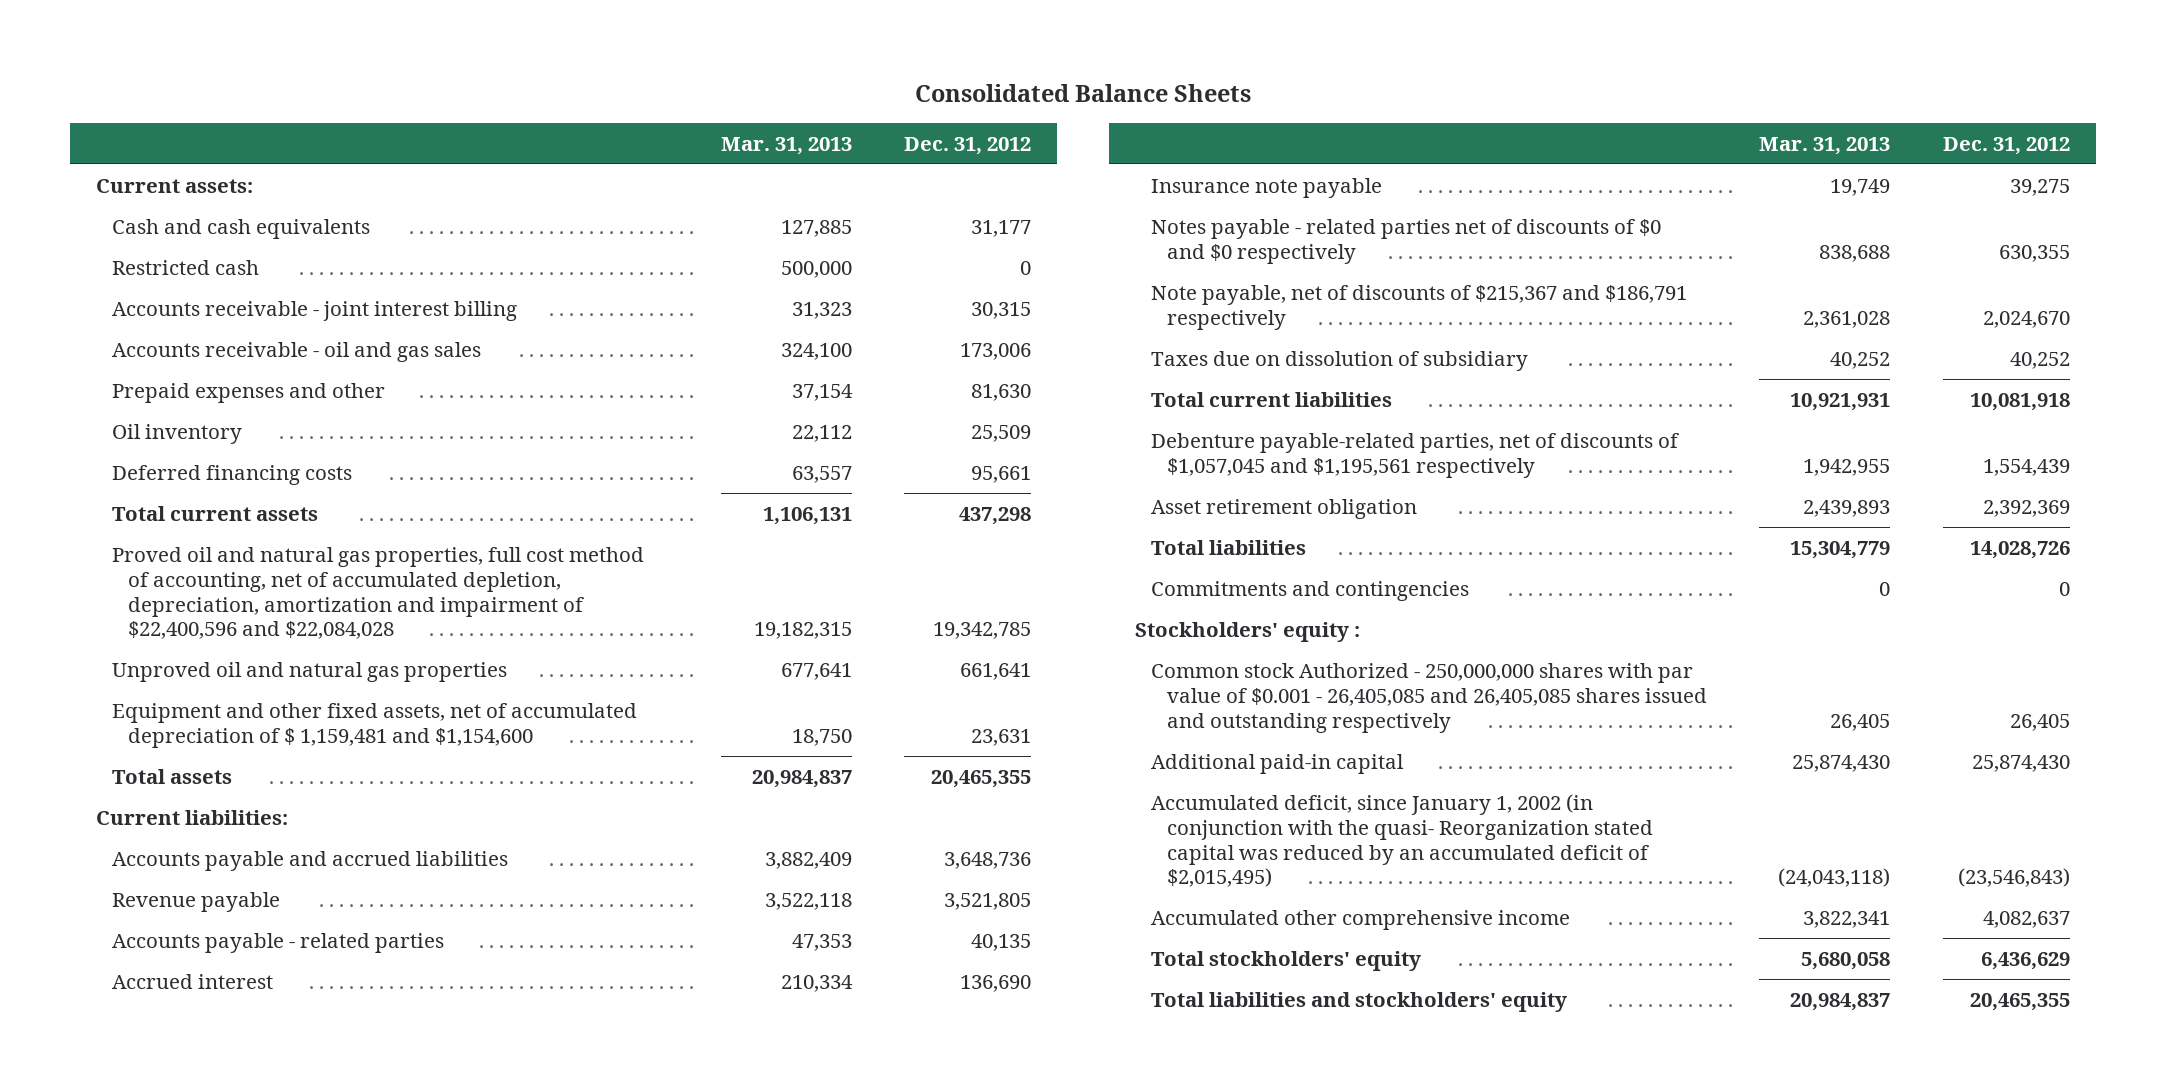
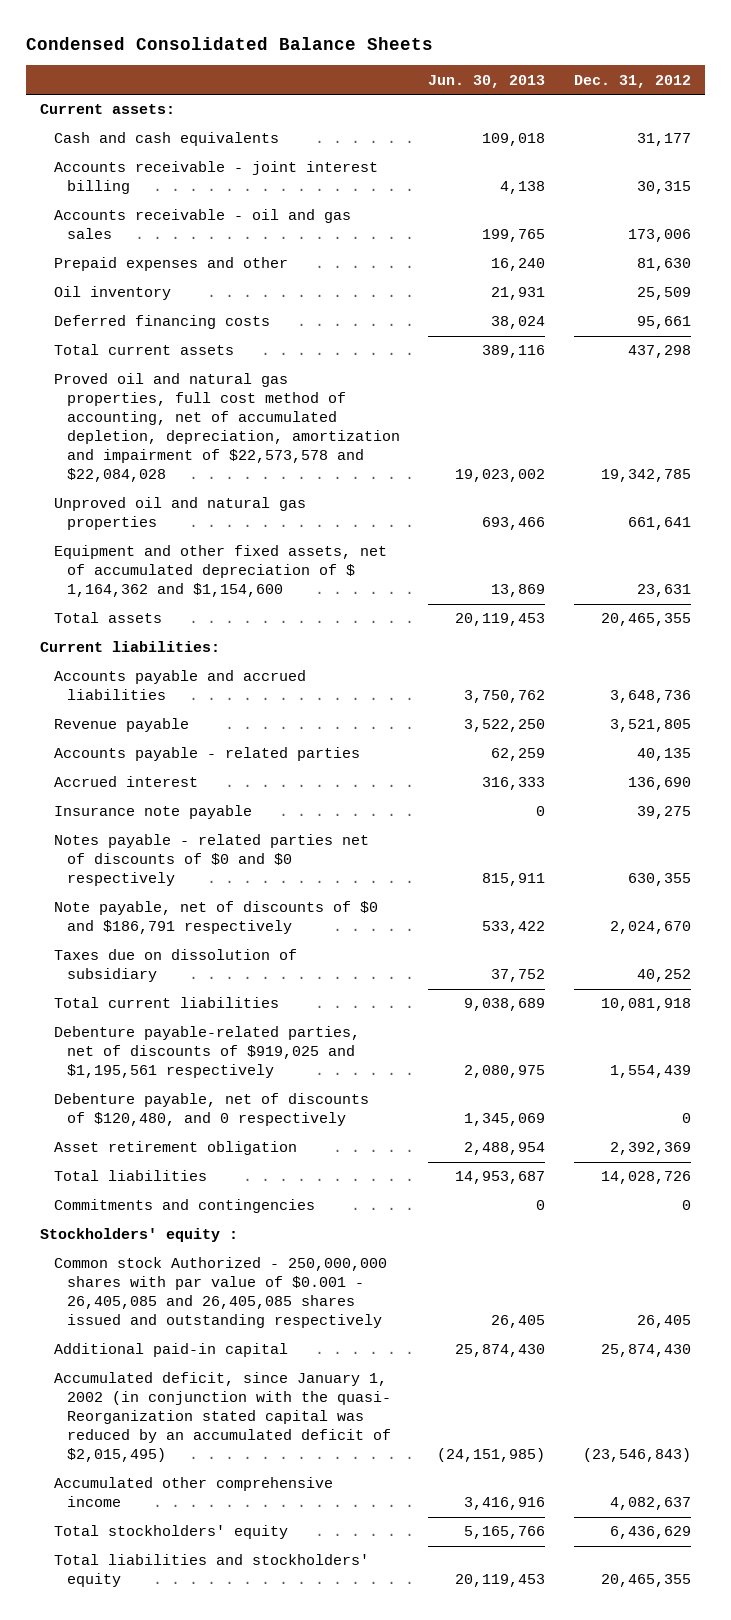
- Consolidated Balance Sheets
+ Condensed Consolidated Balance Sheets
- | Mar. 31, 2013 | Dec. 31, 2012
+ | Jun. 30, 2013 | Dec. 31, 2012
- Restricted cash | 500,000 | 0
- Proved oil and natural gas properties, full cost method of accounting, net of accumulated depletion, depreciation, amortization and impairment of $22,400,596 and $22,084,028 | 19,182,315 | 19,342,785
+ Proved oil and natural gas properties, full cost method of accounting, net of accumulated depletion, depreciation, amortization and impairment of $22,573,578 and $22,084,028 | 19,023,002 | 19,342,785
- Equipment and other fixed assets, net of accumulated depreciation of $ 1,159,481 and $1,154,600 | 18,750 | 23,631
+ Equipment and other fixed assets, net of accumulated depreciation of $ 1,164,362 and $1,154,600 | 13,869 | 23,631
- Note payable, net of discounts of $215,367 and $186,791 respectively | 2,361,028 | 2,024,670
+ Note payable, net of discounts of $0 and $186,791 respectively | 533,422 | 2,024,670
- Debenture payable-related parties, net of discounts of $1,057,045 and $1,195,561 respectively | 1,942,955 | 1,554,439
+ Debenture payable-related parties, net of discounts of $919,025 and $1,195,561 respectively | 2,080,975 | 1,554,439
+ Debenture payable, net of discounts of $120,480, and 0 respectively | 1,345,069 | 0

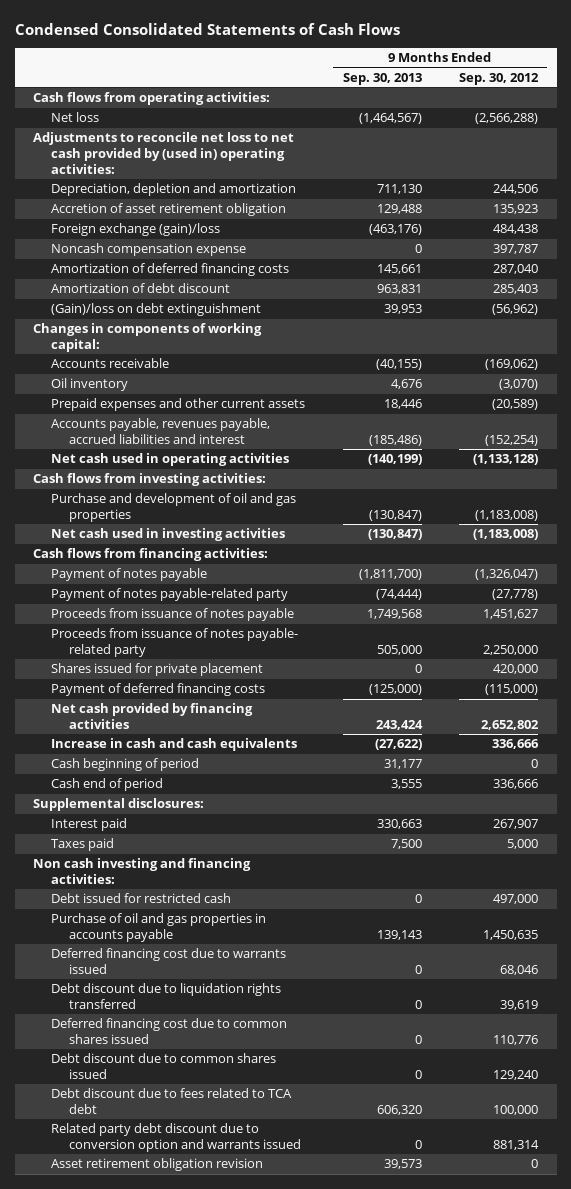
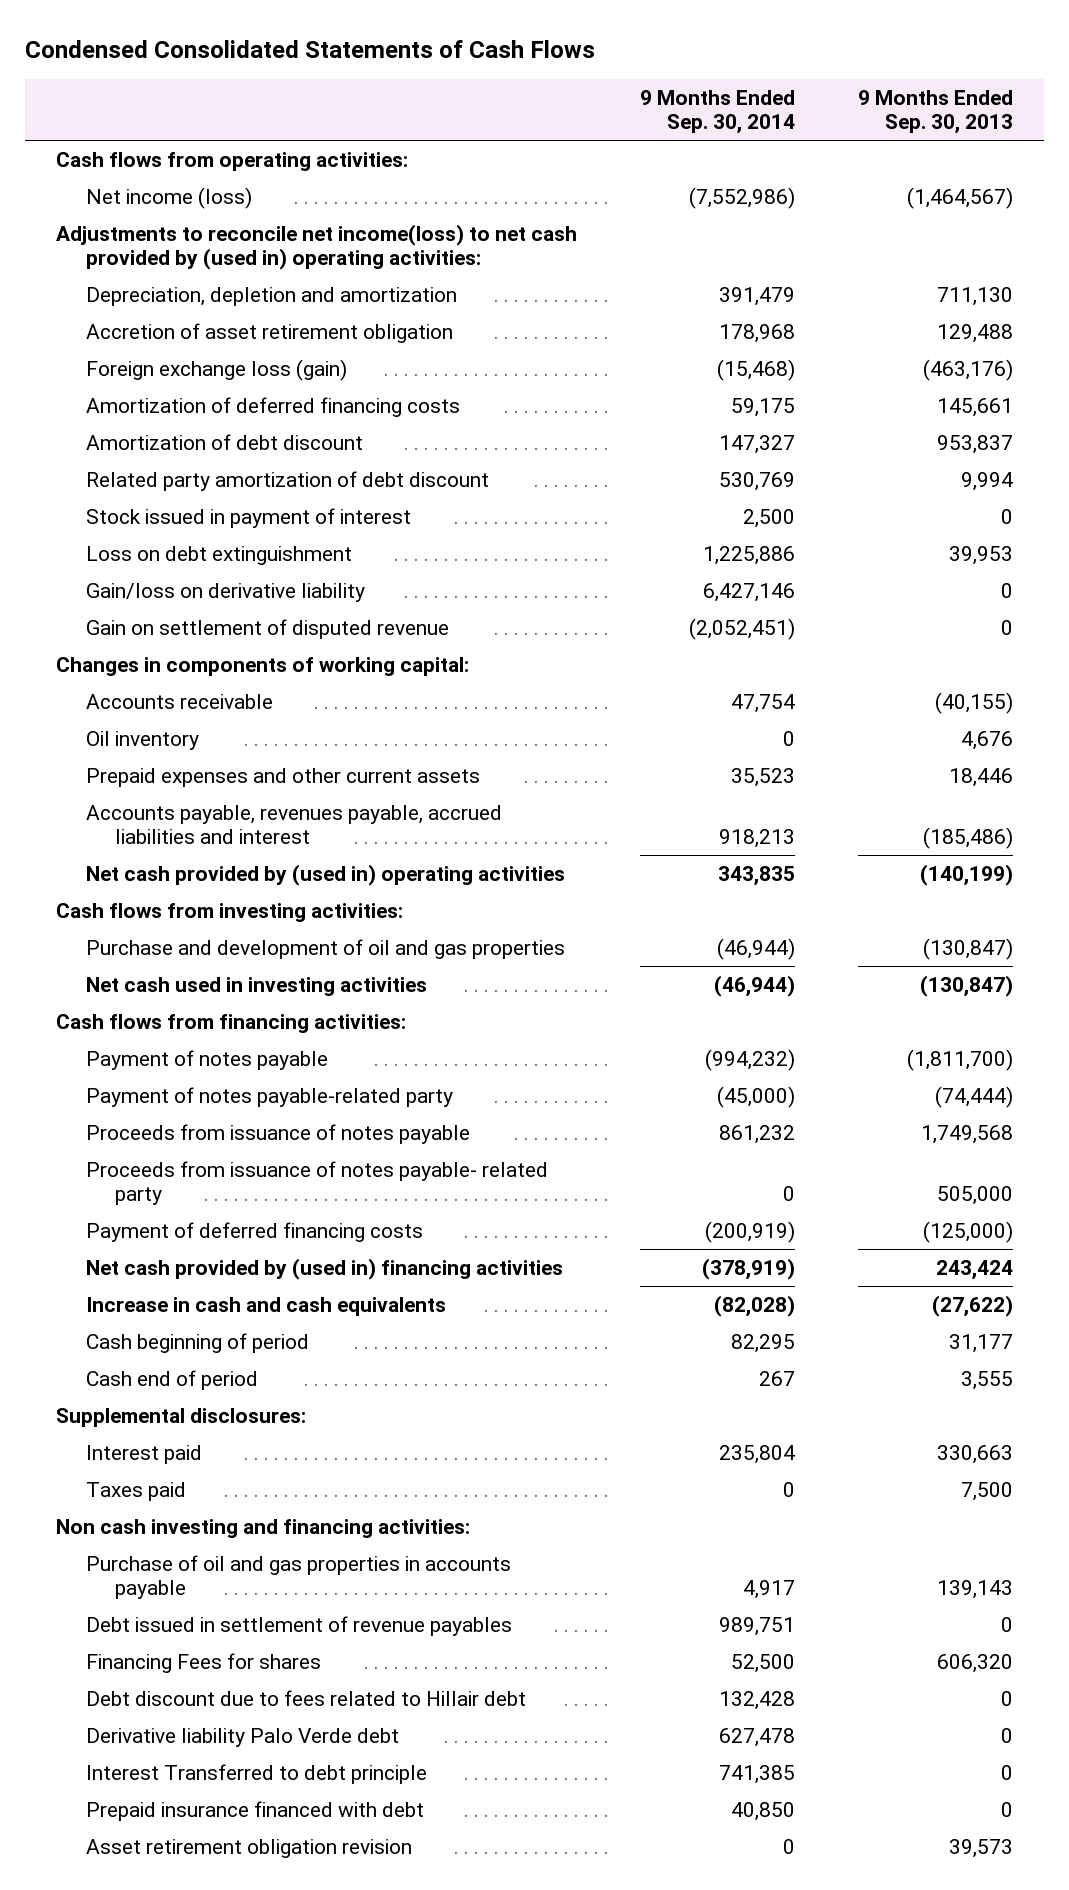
- | 9 Months Ended Sep. 30, 2013 | 9 Months Ended Sep. 30, 2012
+ | 9 Months Ended Sep. 30, 2014 | 9 Months Ended Sep. 30, 2013
- Net loss | (1,464,567) | (2,566,288)
- Adjustments to reconcile net loss to net cash provided by (used in) operating activities:
+ Net income (loss) | (7,552,986) | (1,464,567)
+ Adjustments to reconcile net income(loss) to net cash provided by (used in) operating activities:
- Foreign exchange (gain)/loss | (463,176) | 484,438
- Noncash compensation expense | 0 | 397,787
+ Foreign exchange loss (gain) | (15,468) | (463,176)
- Amortization of debt discount | 963,831 | 285,403
- (Gain)/loss on debt extinguishment | 39,953 | (56,962)
+ Amortization of debt discount | 147,327 | 953,837
+ Related party amortization of debt discount | 530,769 | 9,994
+ Stock issued in payment of interest | 2,500 | 0
+ Loss on debt extinguishment | 1,225,886 | 39,953
+ Gain/loss on derivative liability | 6,427,146 | 0
+ Gain on settlement of disputed revenue | (2,052,451) | 0
- Net cash used in operating activities | (140,199) | (1,133,128)
+ Net cash provided by (used in) operating activities | 343,835 | (140,199)
- Shares issued for private placement | 0 | 420,000
- Net cash provided by financing activities | 243,424 | 2,652,802
+ Net cash provided by (used in) financing activities | (378,919) | 243,424
- Debt issued for restricted cash | 0 | 497,000
- Deferred financing cost due to warrants issued | 0 | 68,046
- Debt discount due to liquidation rights transferred | 0 | 39,619
- Deferred financing cost due to common shares issued | 0 | 110,776
- Debt discount due to common shares issued | 0 | 129,240
- Debt discount due to fees related to TCA debt | 606,320 | 100,000
- Related party debt discount due to conversion option and warrants issued | 0 | 881,314
+ Debt issued in settlement of revenue payables | 989,751 | 0
+ Financing Fees for shares | 52,500 | 606,320
+ Debt discount due to fees related to Hillair debt | 132,428 | 0
+ Derivative liability Palo Verde debt | 627,478 | 0
+ Interest Transferred to debt principle | 741,385 | 0
+ Prepaid insurance financed with debt | 40,850 | 0

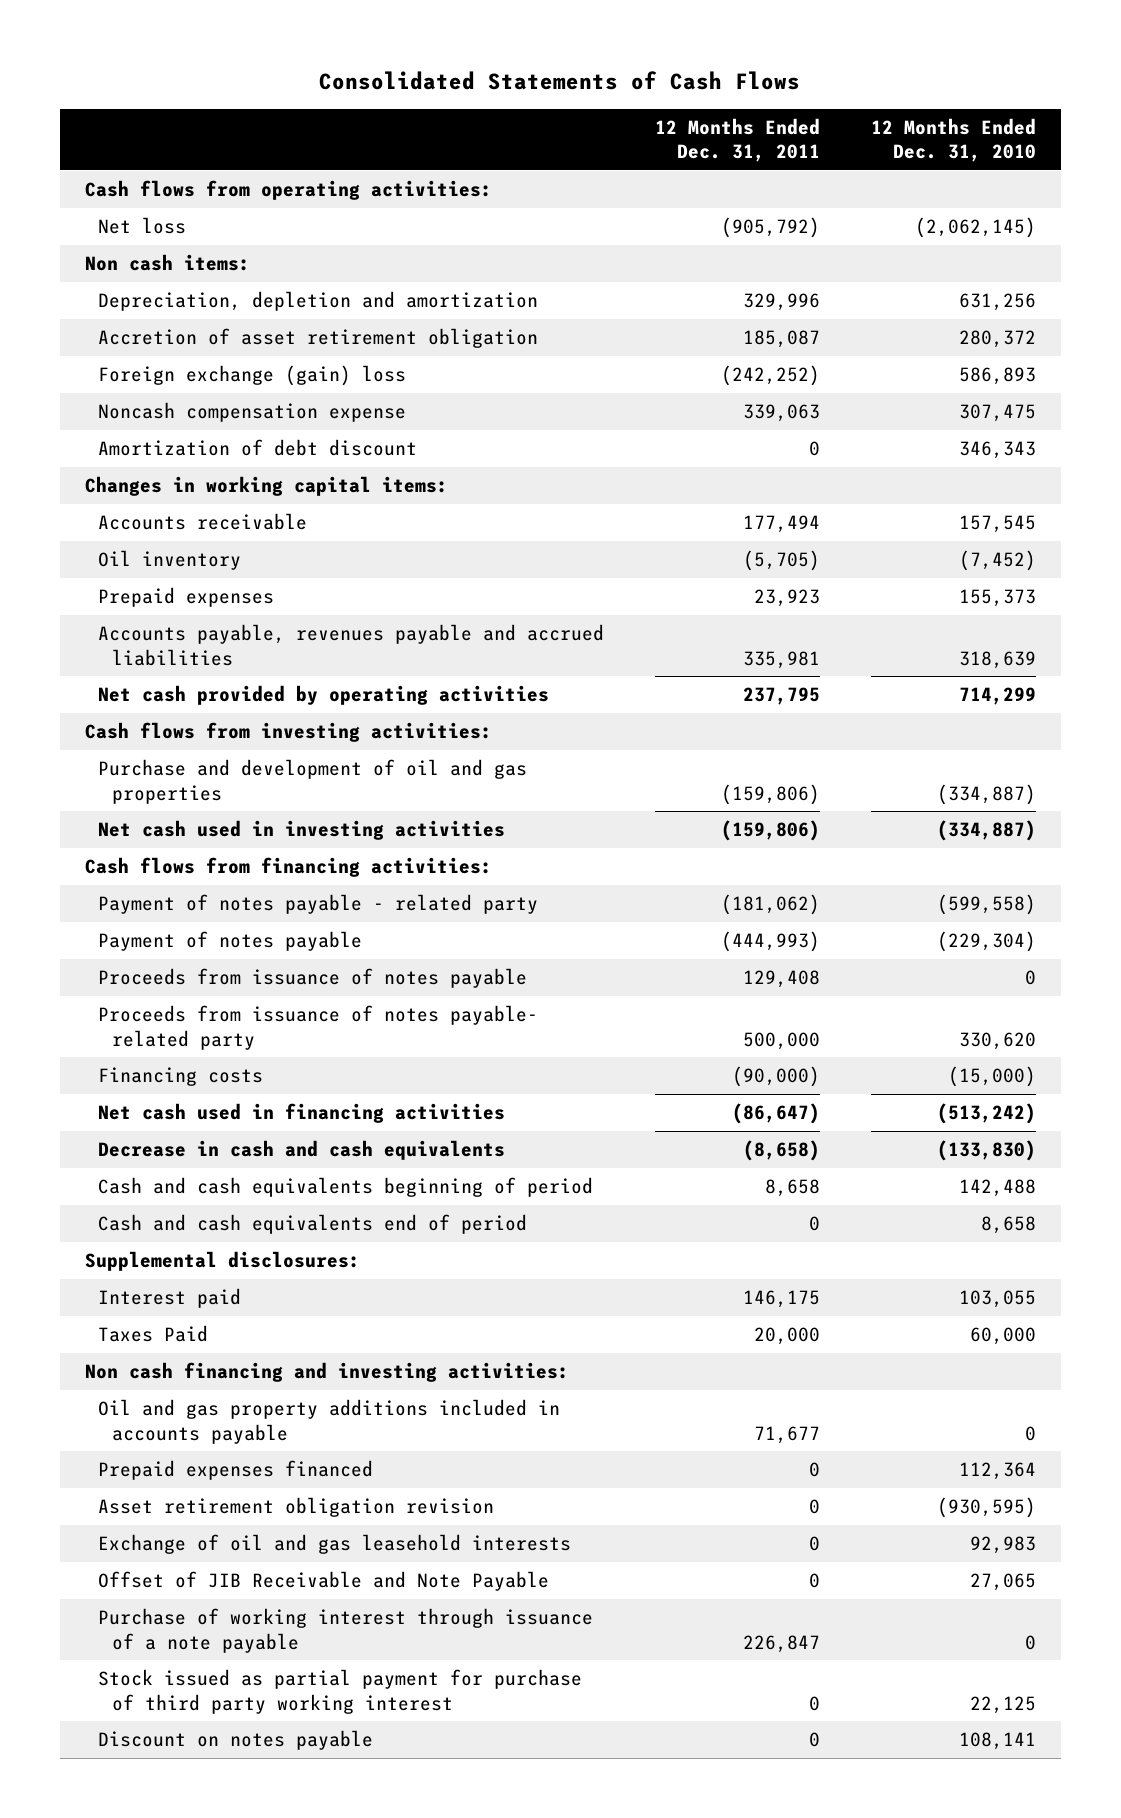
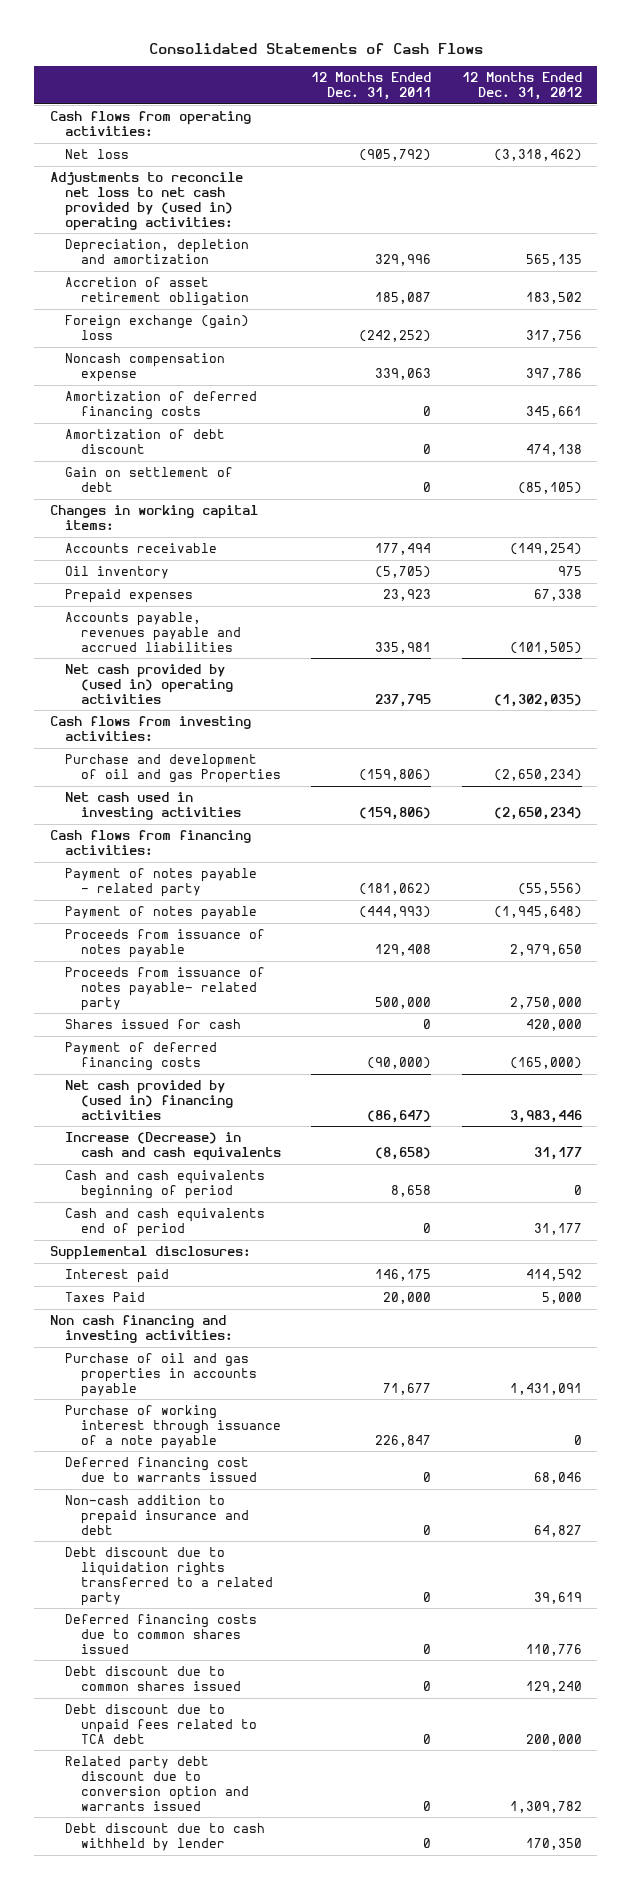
- | 12 Months Ended Dec. 31, 2011 | 12 Months Ended Dec. 31, 2010
+ | 12 Months Ended Dec. 31, 2011 | 12 Months Ended Dec. 31, 2012
- Non cash items:
+ Adjustments to reconcile net loss to net cash provided by (used in) operating activities:
+ Amortization of deferred financing costs | 0 | 345,661
+ Gain on settlement of debt | 0 | (85,105)
- Net cash provided by operating activities | 237,795 | 714,299
+ Net cash provided by (used in) operating activities | 237,795 | (1,302,035)
- Purchase and development of oil and gas properties | (159,806) | (334,887)
+ Purchase and development of oil and gas Properties | (159,806) | (2,650,234)
- Financing costs | (90,000) | (15,000)
- Net cash used in financing activities | (86,647) | (513,242)
- Decrease in cash and cash equivalents | (8,658) | (133,830)
+ Shares issued for cash | 0 | 420,000
+ Payment of deferred financing costs | (90,000) | (165,000)
+ Net cash provided by (used in) financing activities | (86,647) | 3,983,446
+ Increase (Decrease) in cash and cash equivalents | (8,658) | 31,177
- Oil and gas property additions included in accounts payable | 71,677 | 0
- Prepaid expenses financed | 0 | 112,364
- Asset retirement obligation revision | 0 | (930,595)
- Exchange of oil and gas leasehold interests | 0 | 92,983
- Offset of JIB Receivable and Note Payable | 0 | 27,065
+ Purchase of oil and gas properties in accounts payable | 71,677 | 1,431,091
- Stock issued as partial payment for purchase of third party working interest | 0 | 22,125
- Discount on notes payable | 0 | 108,141
+ Deferred financing cost due to warrants issued | 0 | 68,046
+ Non-cash addition to prepaid insurance and debt | 0 | 64,827
+ Debt discount due to liquidation rights transferred to a related party | 0 | 39,619
+ Deferred financing costs due to common shares issued | 0 | 110,776
+ Debt discount due to common shares issued | 0 | 129,240
+ Debt discount due to unpaid fees related to TCA debt | 0 | 200,000
+ Related party debt discount due to conversion option and warrants issued | 0 | 1,309,782
+ Debt discount due to cash withheld by lender | 0 | 170,350

